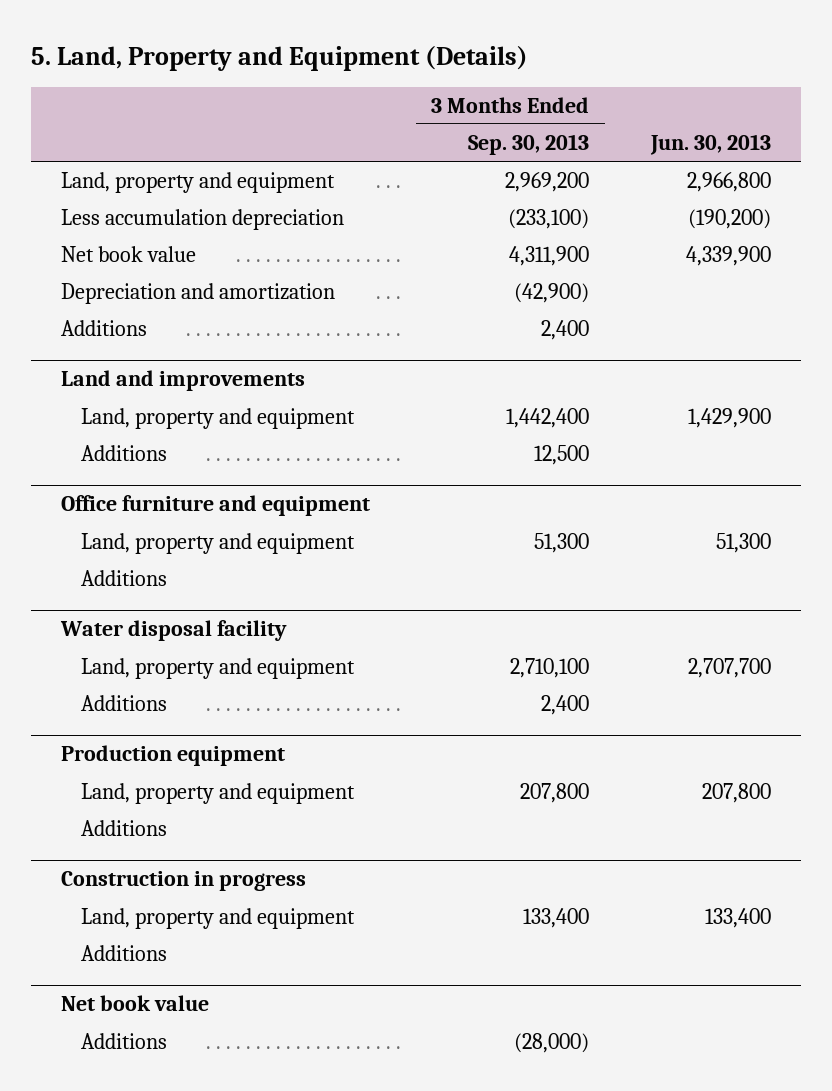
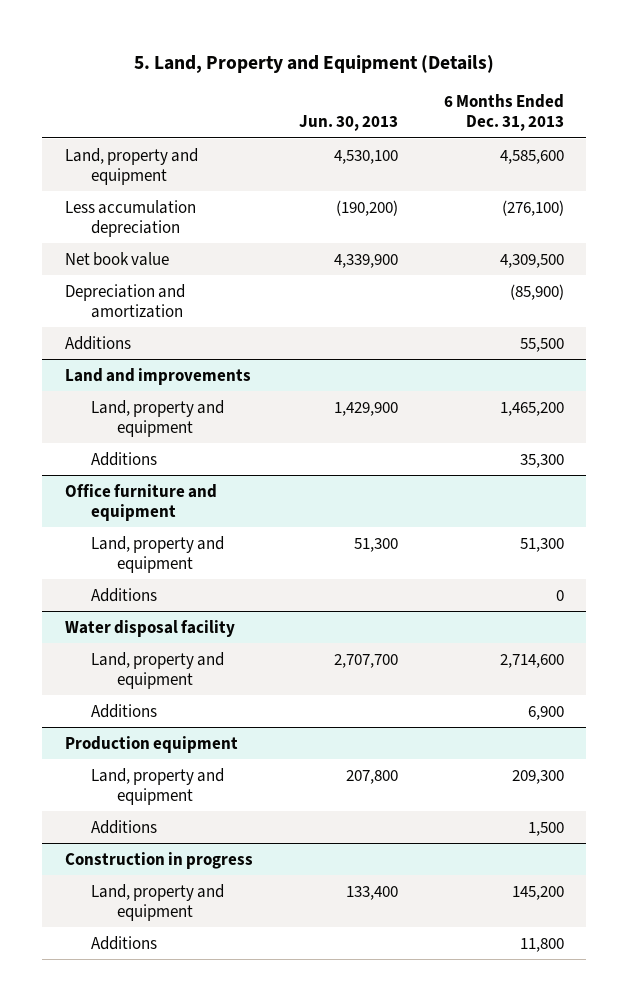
- | 3 Months Ended Sep. 30, 2013 | Jun. 30, 2013
+ | Jun. 30, 2013 | 6 Months Ended Dec. 31, 2013
- Land, property and equipment | 2,969,200 | 2,966,800
+ Land, property and equipment | 4,530,100 | 4,585,600
- Net book value
- Additions | (28,000) |

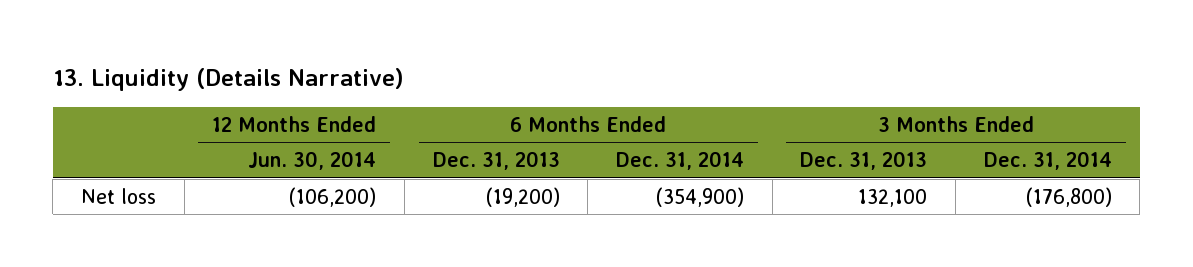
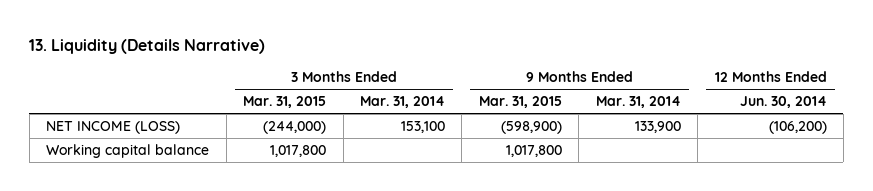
- | 12 Months Ended Jun. 30, 2014 | 6 Months Ended Dec. 31, 2013 | 6 Months Ended Dec. 31, 2014 | 3 Months Ended Dec. 31, 2013 | 3 Months Ended Dec. 31, 2014
+ | 3 Months Ended Mar. 31, 2015 | 3 Months Ended Mar. 31, 2014 | 9 Months Ended Mar. 31, 2015 | 9 Months Ended Mar. 31, 2014 | 12 Months Ended Jun. 30, 2014
- Net loss | (106,200) | (19,200) | (354,900) | 132,100 | (176,800)
+ NET INCOME (LOSS) | (244,000) | 153,100 | (598,900) | 133,900 | (106,200)
+ Working capital balance | 1,017,800 | | 1,017,800 | |

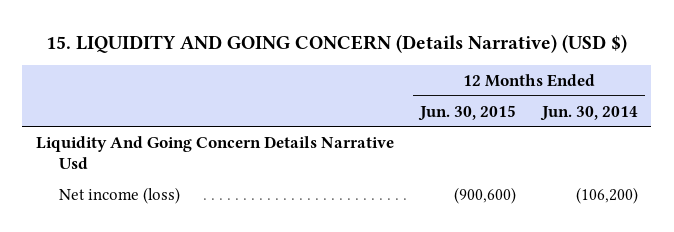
- 13. Liquidity (Details Narrative)
+ 15. LIQUIDITY AND GOING CONCERN (Details Narrative) (USD $)
- | 3 Months Ended Mar. 31, 2015 | 3 Months Ended Mar. 31, 2014 | 9 Months Ended Mar. 31, 2015 | 9 Months Ended Mar. 31, 2014 | 12 Months Ended Jun. 30, 2014
+ | 12 Months Ended Jun. 30, 2015 | 12 Months Ended Jun. 30, 2014
- NET INCOME (LOSS) | (244,000) | 153,100 | (598,900) | 133,900 | (106,200)
- Working capital balance | 1,017,800 | | 1,017,800 | |
+ Liquidity And Going Concern Details Narrative Usd
+ Net income (loss) | (900,600) | (106,200)

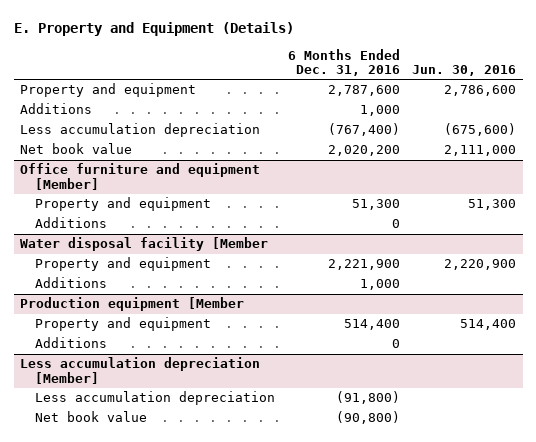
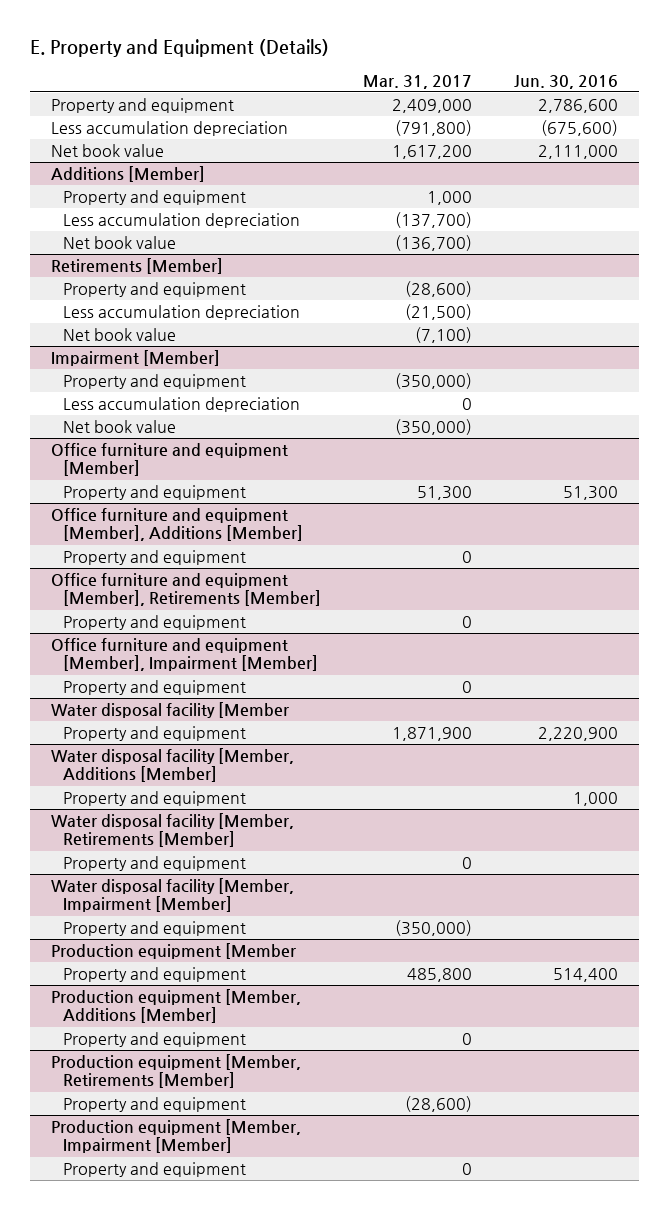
- | 6 Months Ended Dec. 31, 2016 | Jun. 30, 2016
+ | Mar. 31, 2017 | Jun. 30, 2016
- Additions | 1,000 |
+ Additions [Member]
+ Property and equipment | 1,000 |
+ Less accumulation depreciation | (137,700) |
+ Net book value | (136,700) |
+ Retirements [Member]
+ Property and equipment | (28,600) |
+ Less accumulation depreciation | (21,500) |
+ Net book value | (7,100) |
+ Impairment [Member]
+ Property and equipment | (350,000) |
+ Less accumulation depreciation | 0 |
+ Net book value | (350,000) |
@ Office furniture and equipment [Member]
- Additions | 0 |
+ Office furniture and equipment [Member], Additions [Member]
+ Property and equipment | 0 |
+ Office furniture and equipment [Member], Retirements [Member]
+ Property and equipment | 0 |
+ Office furniture and equipment [Member], Impairment [Member]
+ Property and equipment | 0 |
@ Water disposal facility [Member
- Additions | 1,000 |
+ Water disposal facility [Member, Additions [Member]
+ Property and equipment | | 1,000
+ Water disposal facility [Member, Retirements [Member]
+ Property and equipment | 0 |
+ Water disposal facility [Member, Impairment [Member]
+ Property and equipment | (350,000) |
@ Production equipment [Member
- Additions | 0 |
- Less accumulation depreciation [Member]
- Less accumulation depreciation | (91,800) |
- Net book value | (90,800) |
+ Production equipment [Member, Additions [Member]
+ Property and equipment | 0 |
+ Production equipment [Member, Retirements [Member]
+ Property and equipment | (28,600) |
+ Production equipment [Member, Impairment [Member]
+ Property and equipment | 0 |

